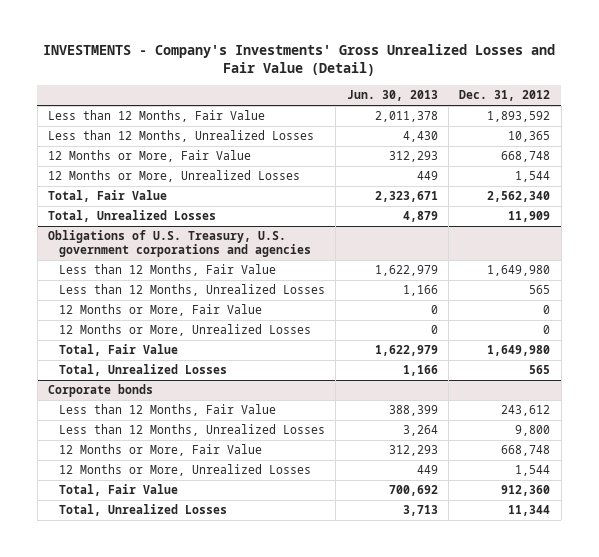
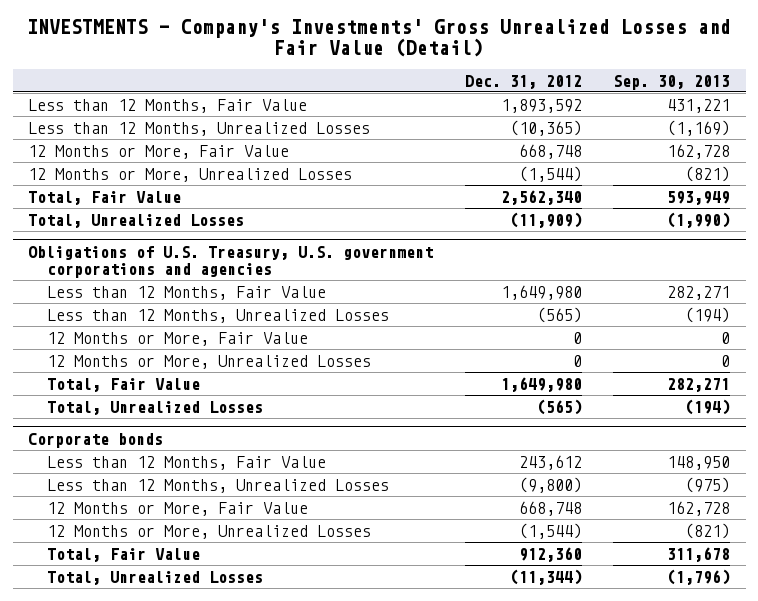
- | Jun. 30, 2013 | Dec. 31, 2012
+ | Dec. 31, 2012 | Sep. 30, 2013
- Less than 12 Months, Unrealized Losses | 4,430 | 10,365
+ Less than 12 Months, Unrealized Losses | (10,365) | (1,169)
- 12 Months or More, Unrealized Losses | 449 | 1,544
+ 12 Months or More, Unrealized Losses | (1,544) | (821)
- Total, Unrealized Losses | 4,879 | 11,909
+ Total, Unrealized Losses | (11,909) | (1,990)
@ Obligations of U.S. Treasury, U.S. government corporations and agencies
- Less than 12 Months, Unrealized Losses | 1,166 | 565
+ Less than 12 Months, Unrealized Losses | (565) | (194)
- Total, Unrealized Losses | 1,166 | 565
+ Total, Unrealized Losses | (565) | (194)
@ Corporate bonds
- Less than 12 Months, Unrealized Losses | 3,264 | 9,800
+ Less than 12 Months, Unrealized Losses | (9,800) | (975)
- 12 Months or More, Unrealized Losses | 449 | 1,544
+ 12 Months or More, Unrealized Losses | (1,544) | (821)
- Total, Unrealized Losses | 3,713 | 11,344
+ Total, Unrealized Losses | (11,344) | (1,796)

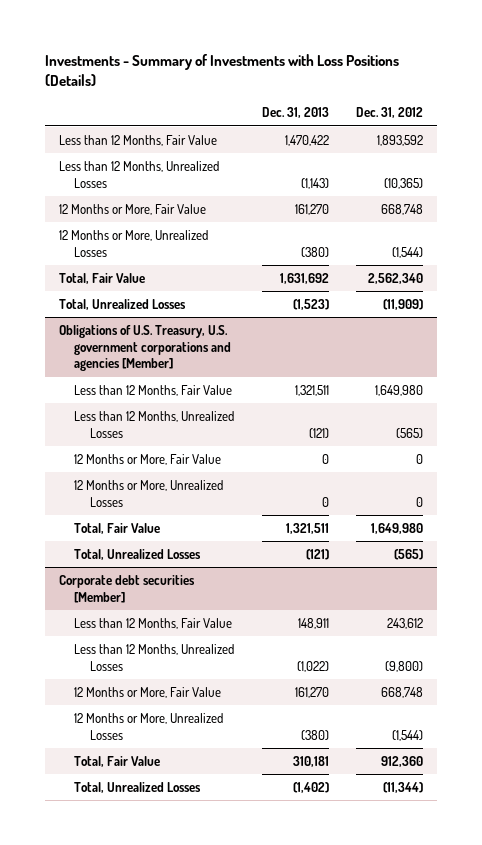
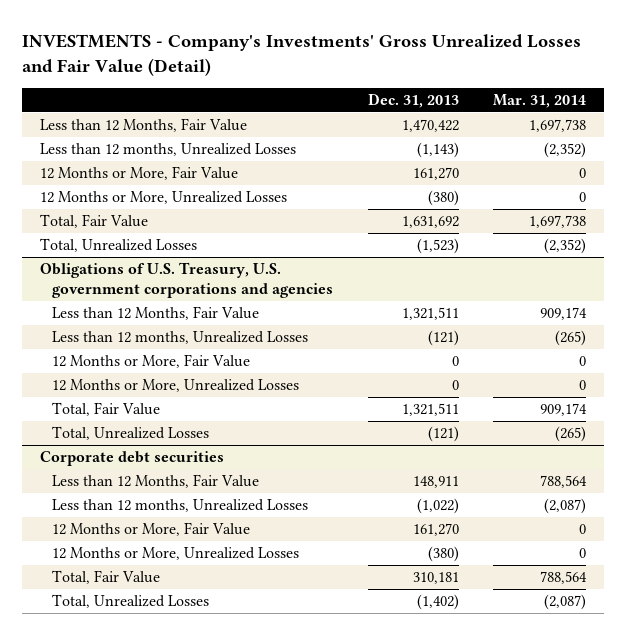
- Investments - Summary of Investments with Loss Positions (Details)
+ INVESTMENTS - Company's Investments' Gross Unrealized Losses and Fair Value (Detail)
- | Dec. 31, 2013 | Dec. 31, 2012
+ | Dec. 31, 2013 | Mar. 31, 2014
- Less than 12 Months, Unrealized Losses | (1,143) | (10,365)
+ Less than 12 months, Unrealized Losses | (1,143) | (2,352)
- Obligations of U.S. Treasury, U.S. government corporations and agencies [Member]
+ Obligations of U.S. Treasury, U.S. government corporations and agencies
- Less than 12 Months, Unrealized Losses | (121) | (565)
+ Less than 12 months, Unrealized Losses | (121) | (265)
- Corporate debt securities [Member]
+ Corporate debt securities
- Less than 12 Months, Unrealized Losses | (1,022) | (9,800)
+ Less than 12 months, Unrealized Losses | (1,022) | (2,087)

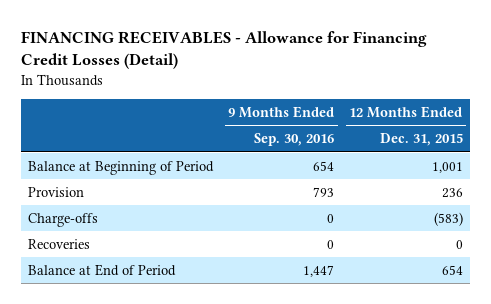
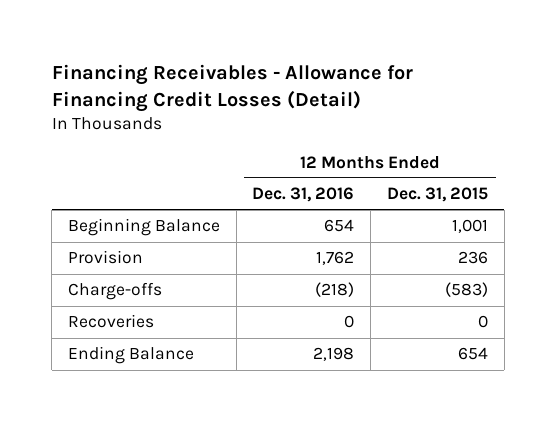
- FINANCING RECEIVABLES - Allowance for Financing Credit Losses (Detail)
+ Financing Receivables - Allowance for Financing Credit Losses (Detail)
- | 9 Months Ended Sep. 30, 2016 | 12 Months Ended Dec. 31, 2015
+ | 12 Months Ended Dec. 31, 2016 | 12 Months Ended Dec. 31, 2015
- Balance at Beginning of Period | 654 | 1,001
+ Beginning Balance | 654 | 1,001
- Balance at End of Period | 1,447 | 654
+ Ending Balance | 2,198 | 654

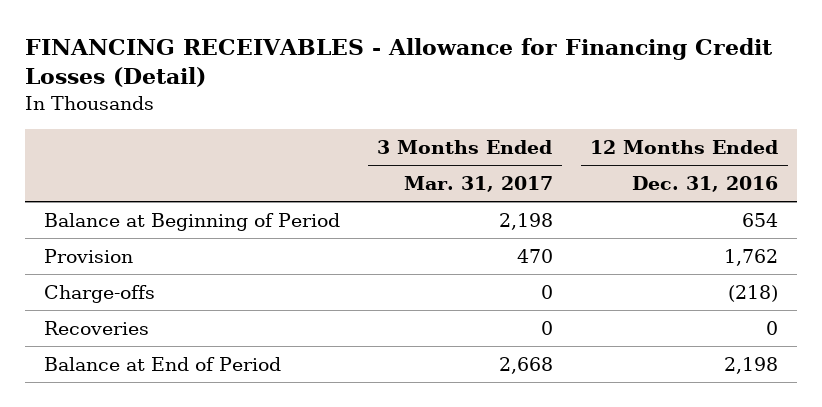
- Financing Receivables - Allowance for Financing Credit Losses (Detail)
+ FINANCING RECEIVABLES - Allowance for Financing Credit Losses (Detail)
- | 12 Months Ended Dec. 31, 2016 | 12 Months Ended Dec. 31, 2015
+ | 3 Months Ended Mar. 31, 2017 | 12 Months Ended Dec. 31, 2016
- Beginning Balance | 654 | 1,001
+ Balance at Beginning of Period | 2,198 | 654
- Ending Balance | 2,198 | 654
+ Balance at End of Period | 2,668 | 2,198

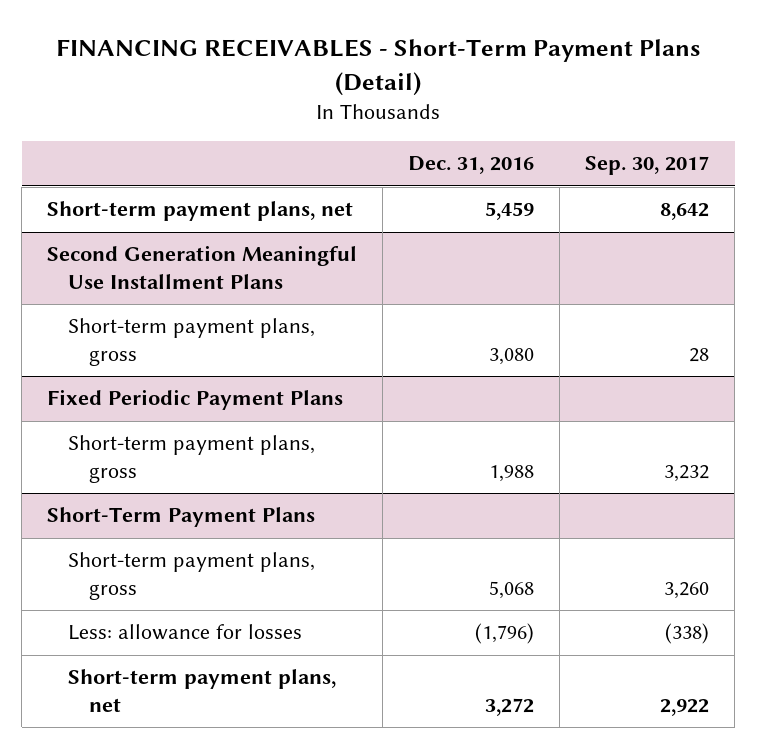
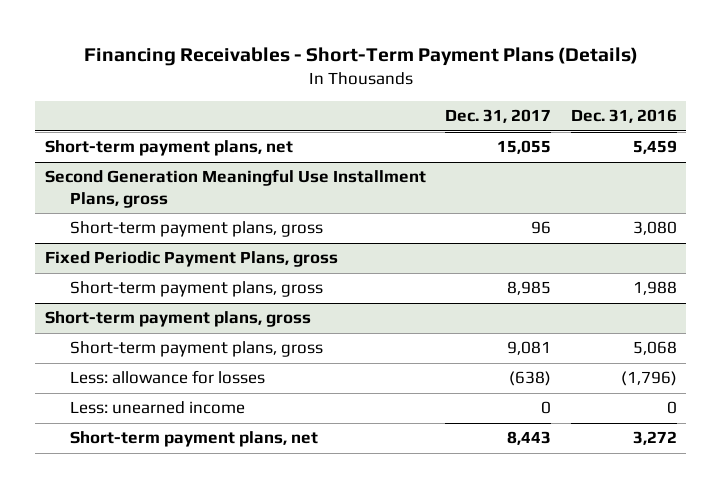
- FINANCING RECEIVABLES - Short-Term Payment Plans (Detail)
+ Financing Receivables - Short-Term Payment Plans (Details)
- | Dec. 31, 2016 | Sep. 30, 2017
+ | Dec. 31, 2017 | Dec. 31, 2016
- Second Generation Meaningful Use Installment Plans
+ Second Generation Meaningful Use Installment Plans, gross
- Fixed Periodic Payment Plans
+ Fixed Periodic Payment Plans, gross
- Short-Term Payment Plans
+ Short-term payment plans, gross
+ Less: unearned income | 0 | 0

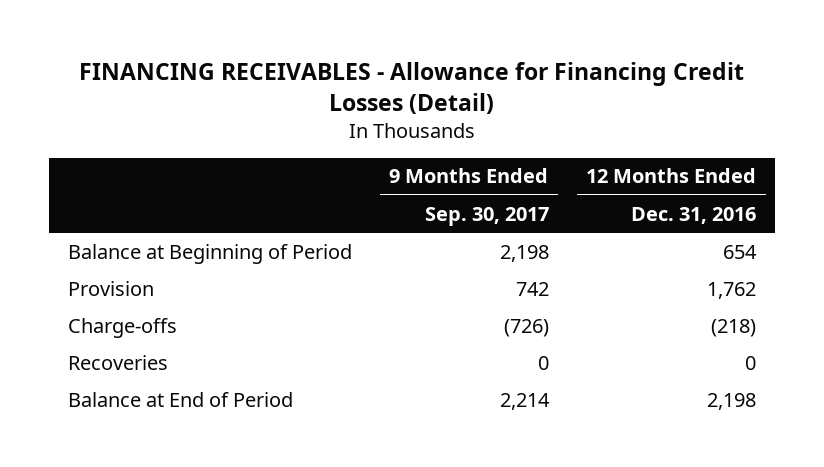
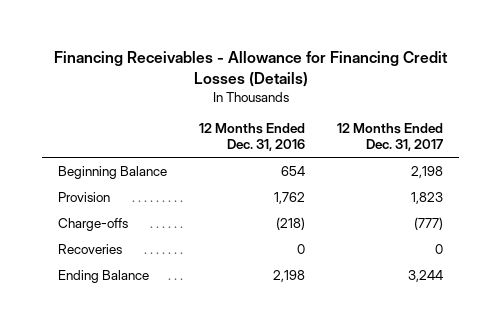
- FINANCING RECEIVABLES - Allowance for Financing Credit Losses (Detail)
+ Financing Receivables - Allowance for Financing Credit Losses (Details)
- | 9 Months Ended Sep. 30, 2017 | 12 Months Ended Dec. 31, 2016
+ | 12 Months Ended Dec. 31, 2016 | 12 Months Ended Dec. 31, 2017
- Balance at Beginning of Period | 2,198 | 654
+ Beginning Balance | 654 | 2,198
- Balance at End of Period | 2,214 | 2,198
+ Ending Balance | 2,198 | 3,244

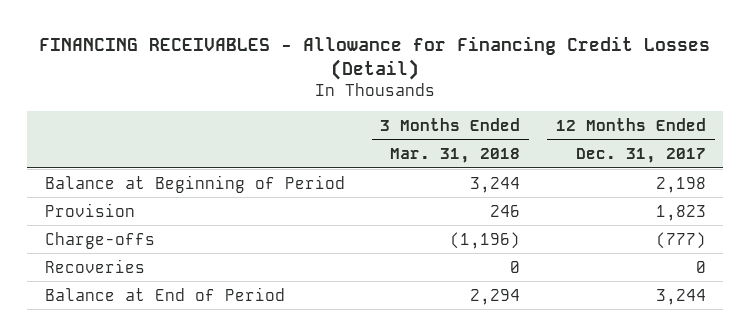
- Financing Receivables - Allowance for Financing Credit Losses (Details)
+ FINANCING RECEIVABLES - Allowance for Financing Credit Losses (Detail)
- | 12 Months Ended Dec. 31, 2016 | 12 Months Ended Dec. 31, 2017
+ | 3 Months Ended Mar. 31, 2018 | 12 Months Ended Dec. 31, 2017
- Beginning Balance | 654 | 2,198
+ Balance at Beginning of Period | 3,244 | 2,198
- Ending Balance | 2,198 | 3,244
+ Balance at End of Period | 2,294 | 3,244

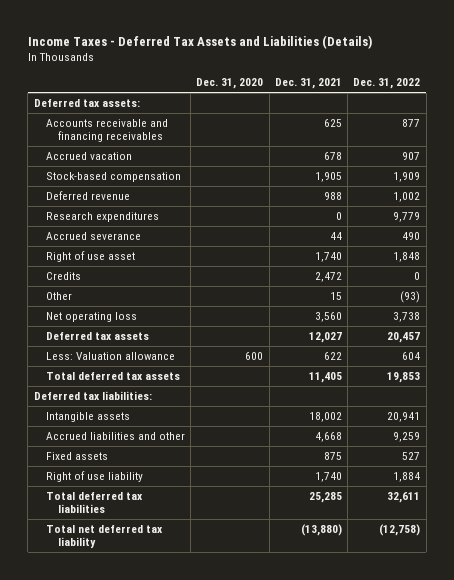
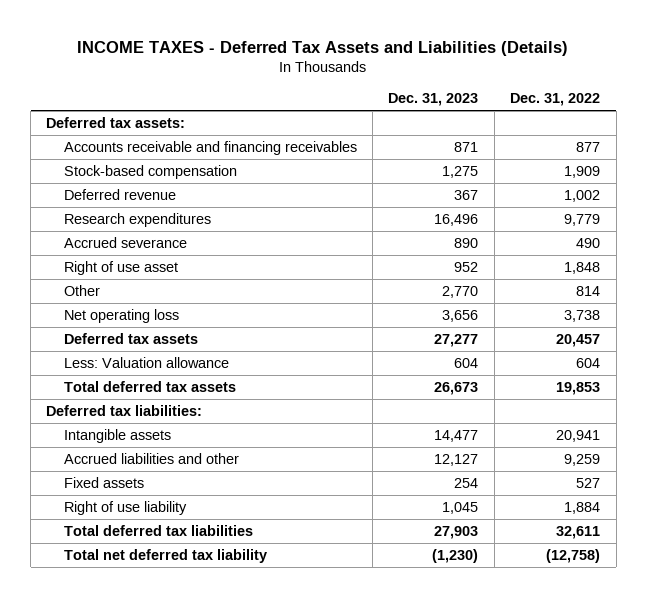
- Income Taxes - Deferred Tax Assets and Liabilities (Details)
+ INCOME TAXES - Deferred Tax Assets and Liabilities (Details)
- | Dec. 31, 2020 | Dec. 31, 2021 | Dec. 31, 2022
+ | Dec. 31, 2023 | Dec. 31, 2022
- Accrued vacation | | 678 | 907
- Credits | | 2,472 | 0
- Other | | 15 | (93)
+ Other | 2,770 | 814

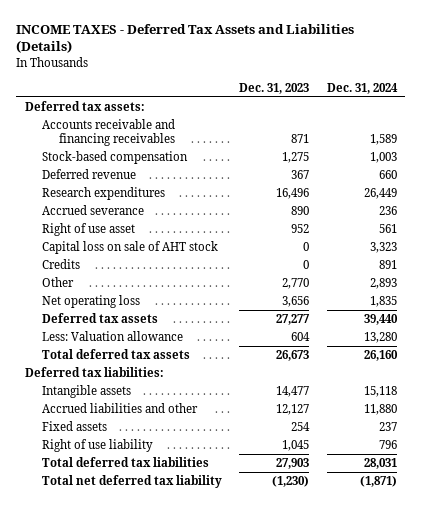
- | Dec. 31, 2023 | Dec. 31, 2022
+ | Dec. 31, 2023 | Dec. 31, 2024
+ Capital loss on sale of AHT stock | 0 | 3,323
+ Credits | 0 | 891

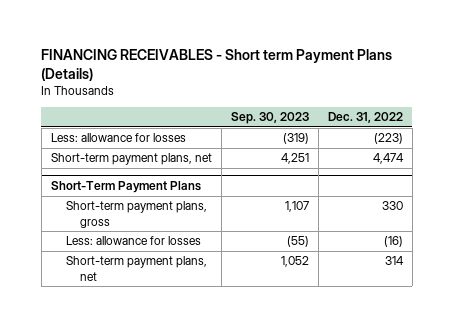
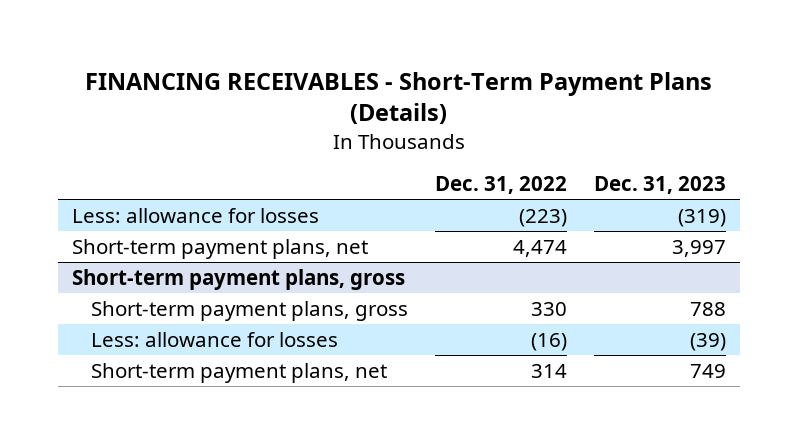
- FINANCING RECEIVABLES - Short term Payment Plans (Details)
+ FINANCING RECEIVABLES - Short-Term Payment Plans (Details)
- | Sep. 30, 2023 | Dec. 31, 2022
+ | Dec. 31, 2022 | Dec. 31, 2023
- Short-Term Payment Plans
+ Short-term payment plans, gross

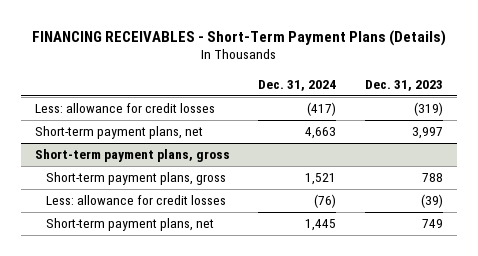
- | Dec. 31, 2022 | Dec. 31, 2023
+ | Dec. 31, 2024 | Dec. 31, 2023
- Less: allowance for losses | (223) | (319)
+ Less: allowance for credit losses | (417) | (319)
@ Short-term payment plans, gross
- Less: allowance for losses | (16) | (39)
+ Less: allowance for credit losses | (76) | (39)

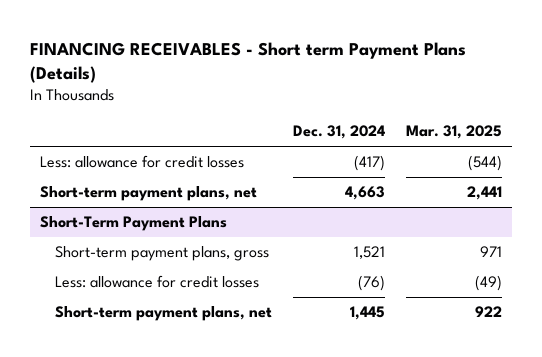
- FINANCING RECEIVABLES - Short-Term Payment Plans (Details)
+ FINANCING RECEIVABLES - Short term Payment Plans (Details)
- | Dec. 31, 2024 | Dec. 31, 2023
+ | Dec. 31, 2024 | Mar. 31, 2025
- Short-term payment plans, gross
+ Short-Term Payment Plans

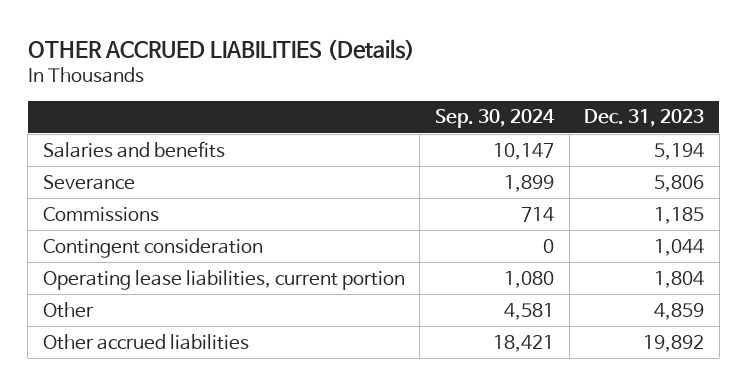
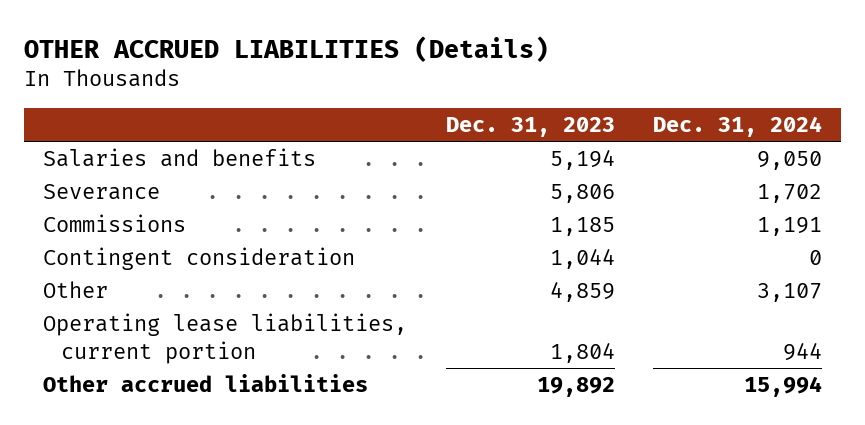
- | Sep. 30, 2024 | Dec. 31, 2023
+ | Dec. 31, 2023 | Dec. 31, 2024
moved down: Operating lease liabilities, current portion | 1,804 | 944

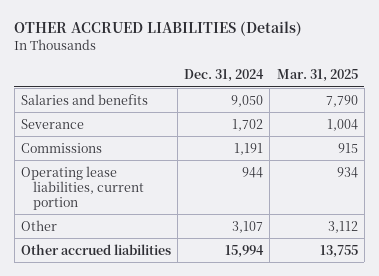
- | Dec. 31, 2023 | Dec. 31, 2024
+ | Dec. 31, 2024 | Mar. 31, 2025
- Contingent consideration | 1,044 | 0
moved down: Other | 3,107 | 3,112

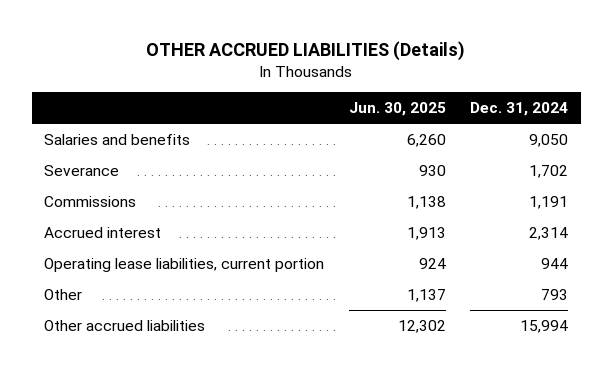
- | Dec. 31, 2024 | Mar. 31, 2025
+ | Jun. 30, 2025 | Dec. 31, 2024
+ Accrued interest | 1,913 | 2,314
- Other | 3,107 | 3,112
+ Other | 1,137 | 793

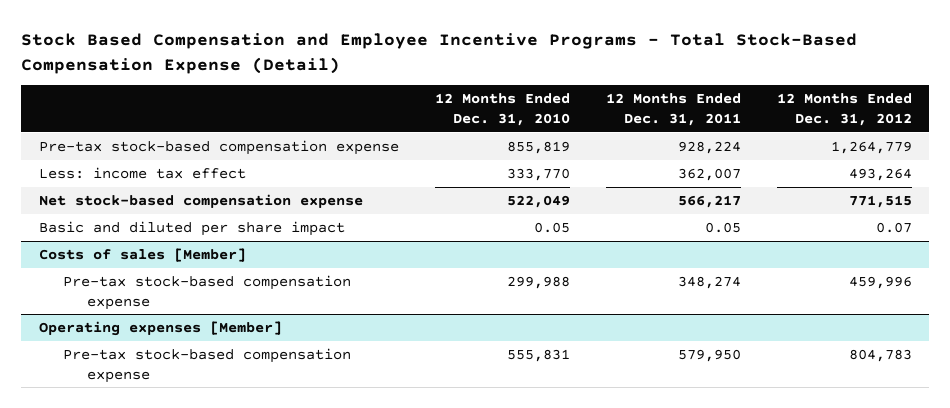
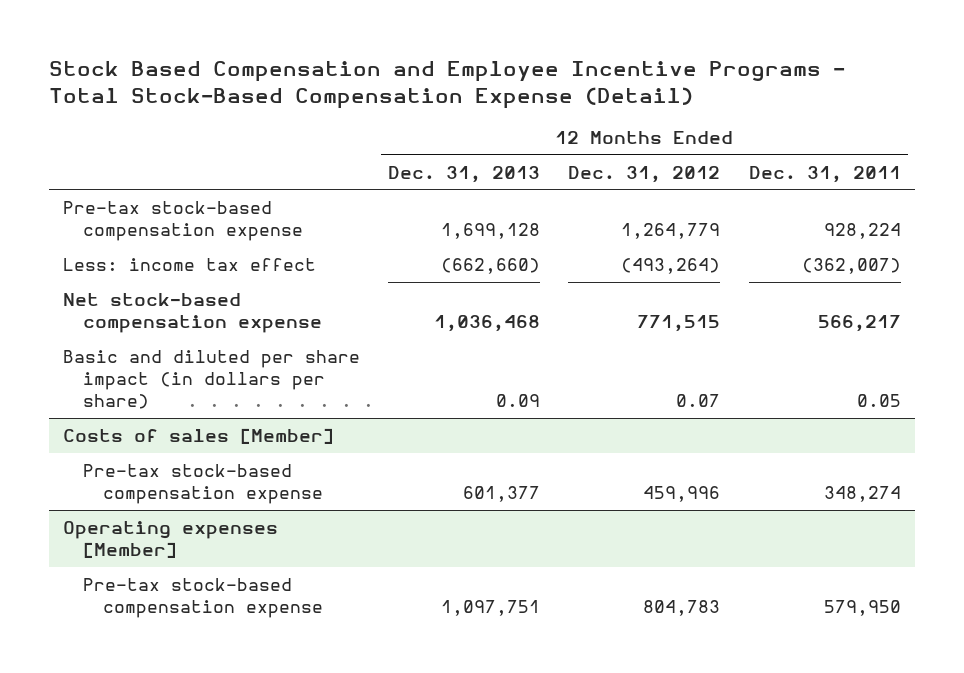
- | 12 Months Ended Dec. 31, 2010 | 12 Months Ended Dec. 31, 2011 | 12 Months Ended Dec. 31, 2012
+ | 12 Months Ended Dec. 31, 2013 | 12 Months Ended Dec. 31, 2012 | 12 Months Ended Dec. 31, 2011
- Less: income tax effect | 333,770 | 362,007 | 493,264
+ Less: income tax effect | (662,660) | (493,264) | (362,007)
- Basic and diluted per share impact | 0.05 | 0.05 | 0.07
+ Basic and diluted per share impact (in dollars per share) | 0.09 | 0.07 | 0.05

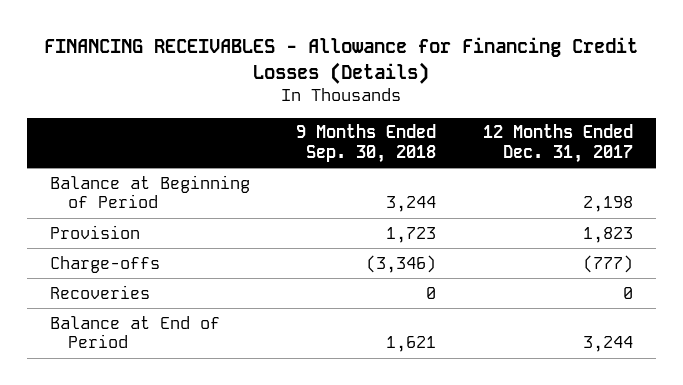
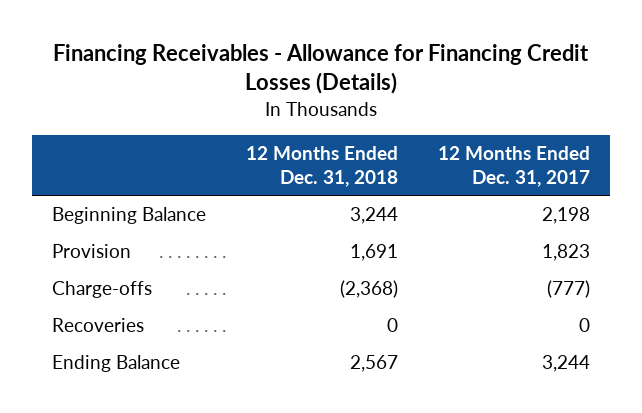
- FINANCING RECEIVABLES - Allowance for Financing Credit Losses (Details)
+ Financing Receivables - Allowance for Financing Credit Losses (Details)
- | 9 Months Ended Sep. 30, 2018 | 12 Months Ended Dec. 31, 2017
+ | 12 Months Ended Dec. 31, 2018 | 12 Months Ended Dec. 31, 2017
- Balance at Beginning of Period | 3,244 | 2,198
+ Beginning Balance | 3,244 | 2,198
- Balance at End of Period | 1,621 | 3,244
+ Ending Balance | 2,567 | 3,244

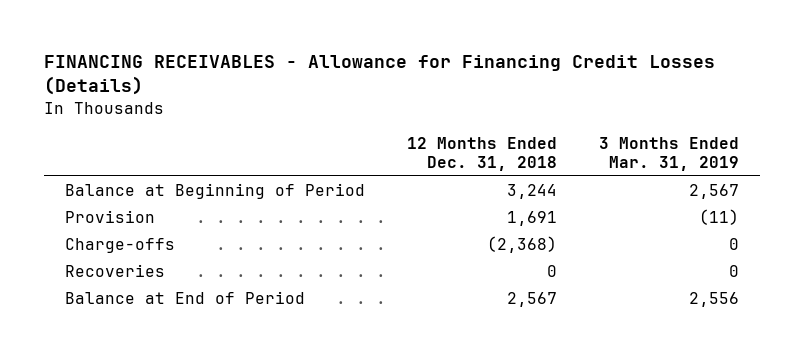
- Financing Receivables - Allowance for Financing Credit Losses (Details)
+ FINANCING RECEIVABLES - Allowance for Financing Credit Losses (Details)
- | 12 Months Ended Dec. 31, 2018 | 12 Months Ended Dec. 31, 2017
+ | 12 Months Ended Dec. 31, 2018 | 3 Months Ended Mar. 31, 2019
- Beginning Balance | 3,244 | 2,198
+ Balance at Beginning of Period | 3,244 | 2,567
- Ending Balance | 2,567 | 3,244
+ Balance at End of Period | 2,567 | 2,556

